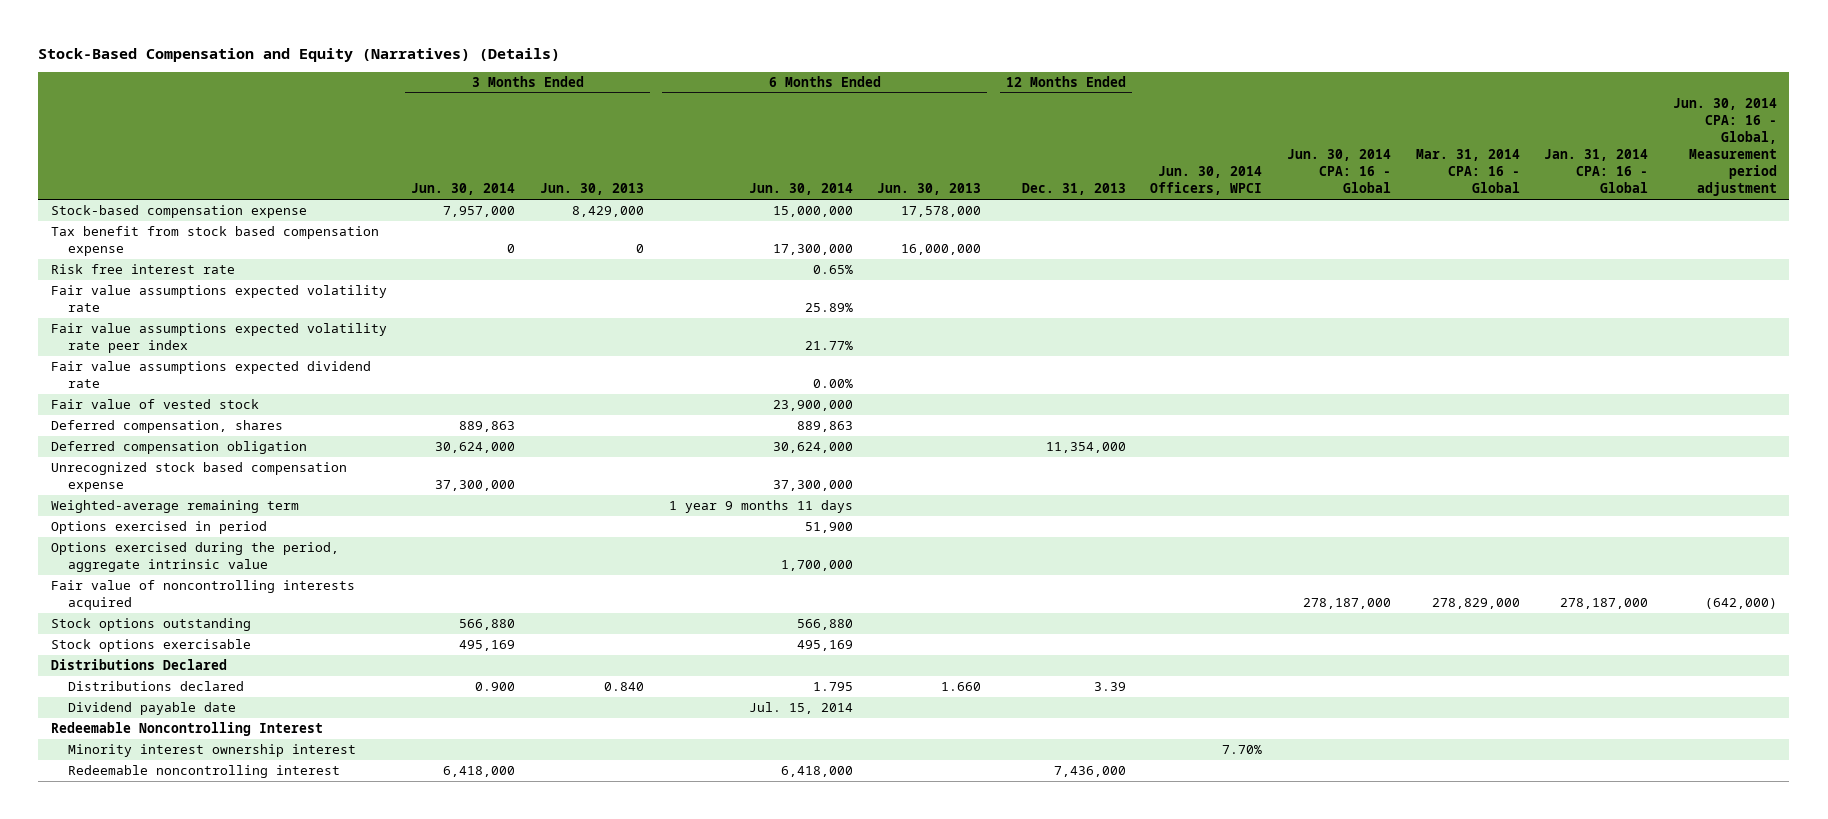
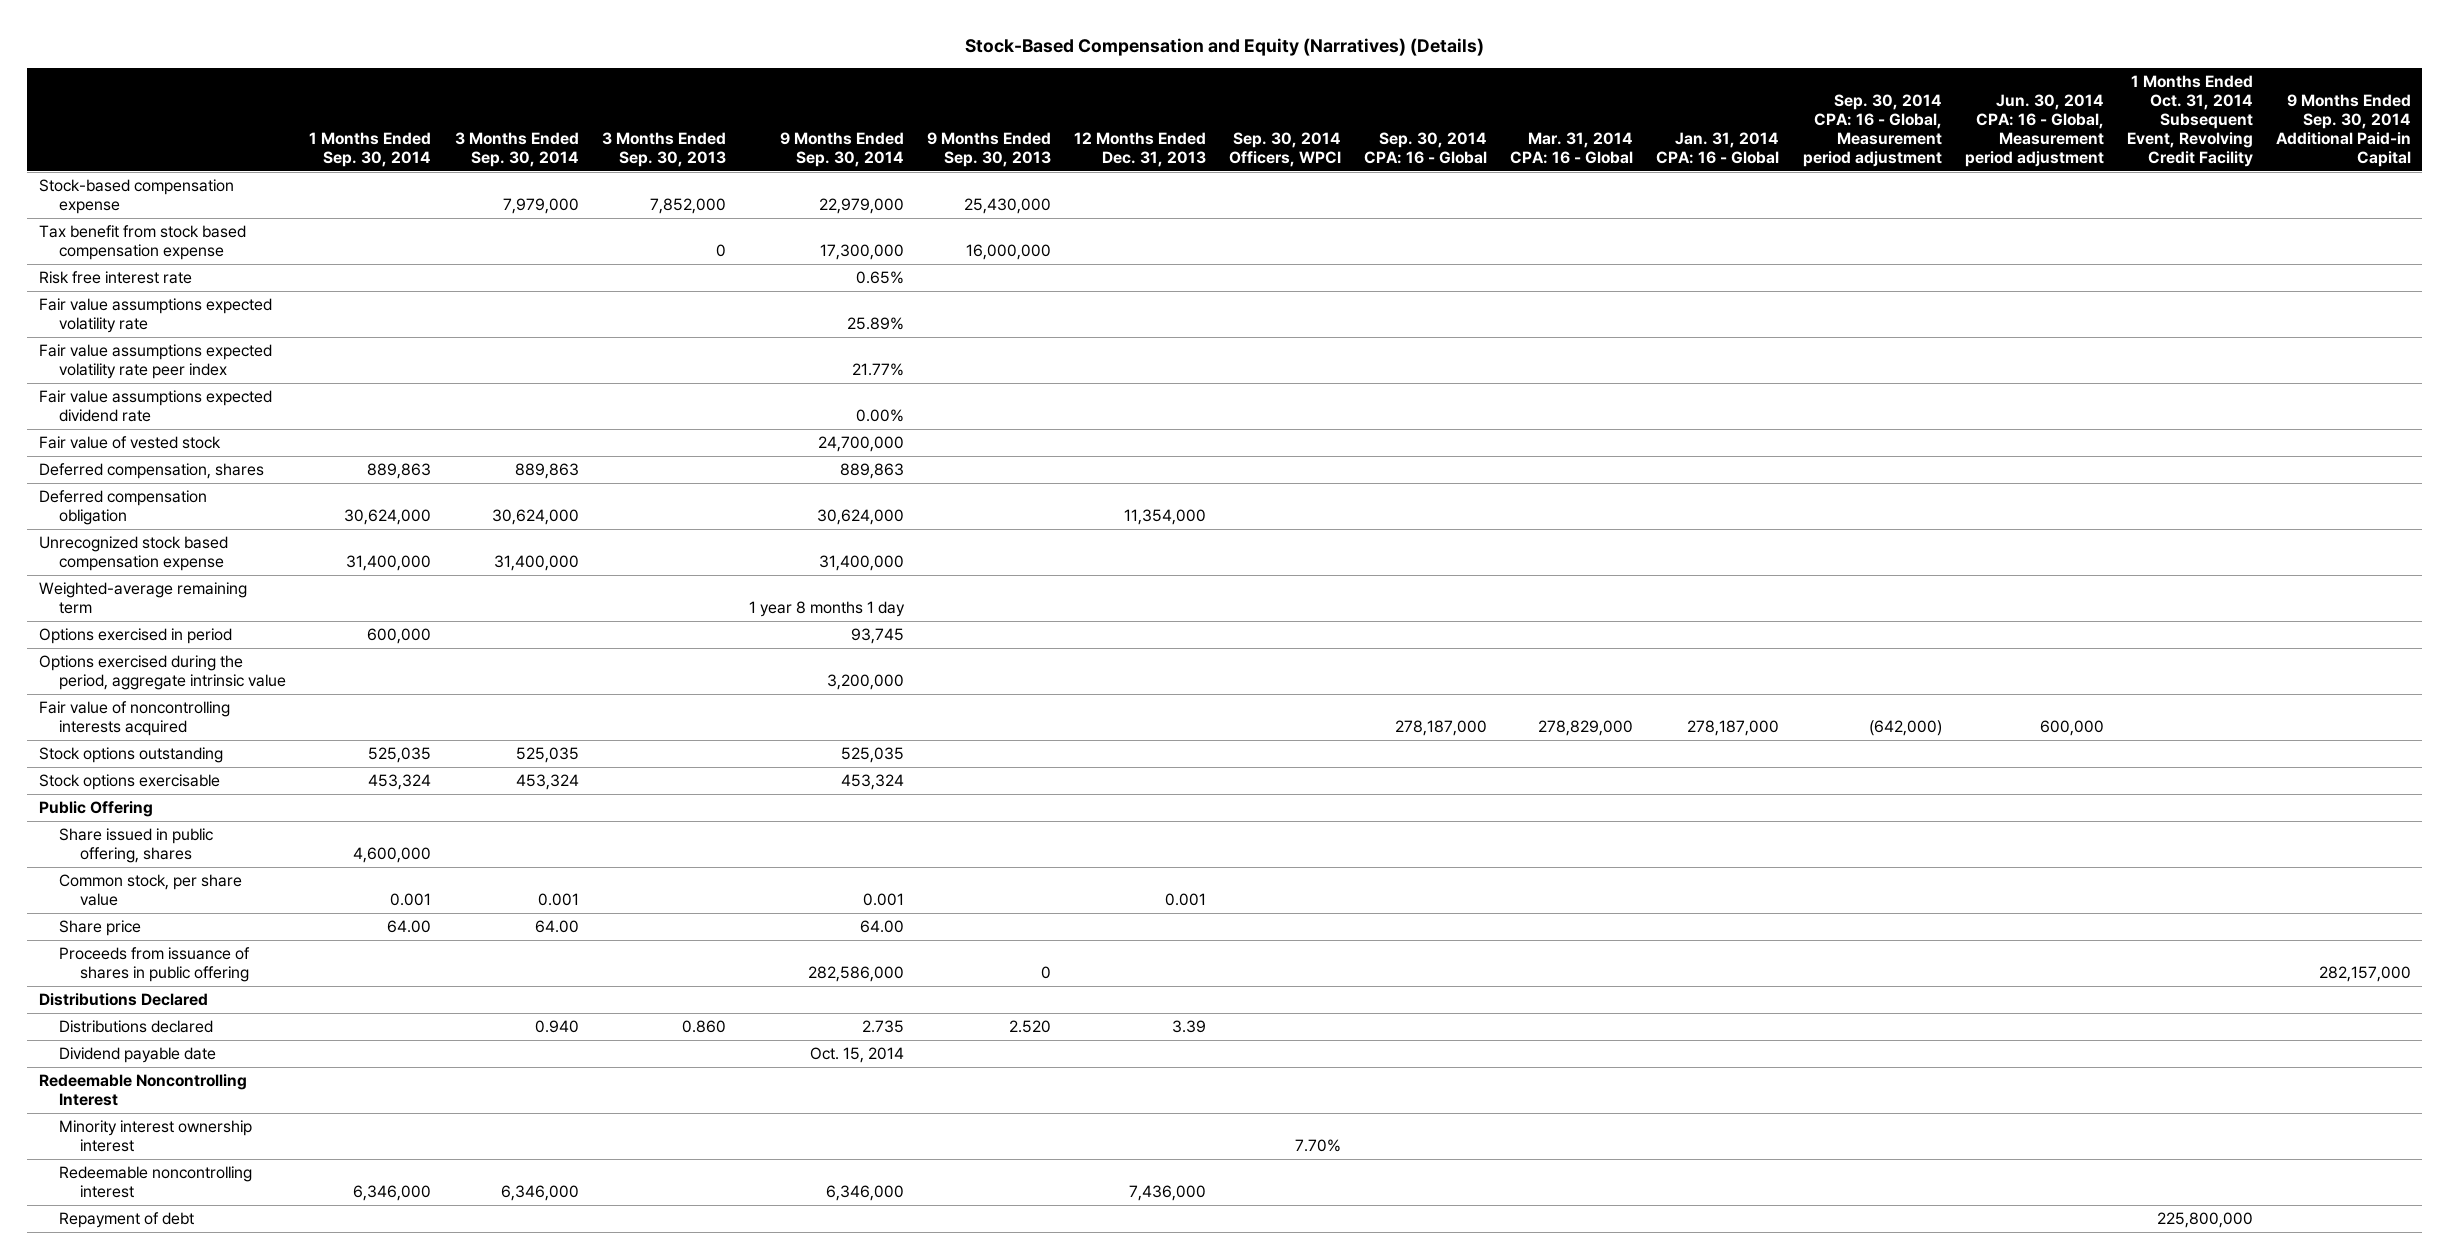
- | 3 Months Ended Jun. 30, 2014 | 3 Months Ended Jun. 30, 2013 | 6 Months Ended Jun. 30, 2014 | 6 Months Ended Jun. 30, 2013 | 12 Months Ended Dec. 31, 2013 | Jun. 30, 2014 Officers, WPCI | Jun. 30, 2014 CPA: 16 - Global | Mar. 31, 2014 CPA: 16 - Global | Jan. 31, 2014 CPA: 16 - Global | Jun. 30, 2014 CPA: 16 - Global, Measurement period adjustment
+ | 1 Months Ended Sep. 30, 2014 | 3 Months Ended Sep. 30, 2014 | 3 Months Ended Sep. 30, 2013 | 9 Months Ended Sep. 30, 2014 | 9 Months Ended Sep. 30, 2013 | 12 Months Ended Dec. 31, 2013 | Sep. 30, 2014 Officers, WPCI | Sep. 30, 2014 CPA: 16 - Global | Mar. 31, 2014 CPA: 16 - Global | Jan. 31, 2014 CPA: 16 - Global | Sep. 30, 2014 CPA: 16 - Global, Measurement period adjustment | Jun. 30, 2014 CPA: 16 - Global, Measurement period adjustment | 1 Months Ended Oct. 31, 2014 Subsequent Event, Revolving Credit Facility | 9 Months Ended Sep. 30, 2014 Additional Paid-in Capital
- Fair value of noncontrolling interests acquired | | | | | | | 278,187,000 | 278,829,000 | 278,187,000 | (642,000)
+ Fair value of noncontrolling interests acquired | | | | | | | | 278,187,000 | 278,829,000 | 278,187,000 | (642,000) | 600,000 | |
+ Public Offering
+ Share issued in public offering, shares | 4,600,000 | | | | | | | | | | | | |
+ Common stock, per share value | 0.001 | 0.001 | | 0.001 | | 0.001 | | | | | | | |
+ Share price | 64.00 | 64.00 | | 64.00 | | | | | | | | | |
+ Proceeds from issuance of shares in public offering | | | | 282,586,000 | 0 | | | | | | | | | 282,157,000
+ Repayment of debt | | | | | | | | | | | | | 225,800,000 |

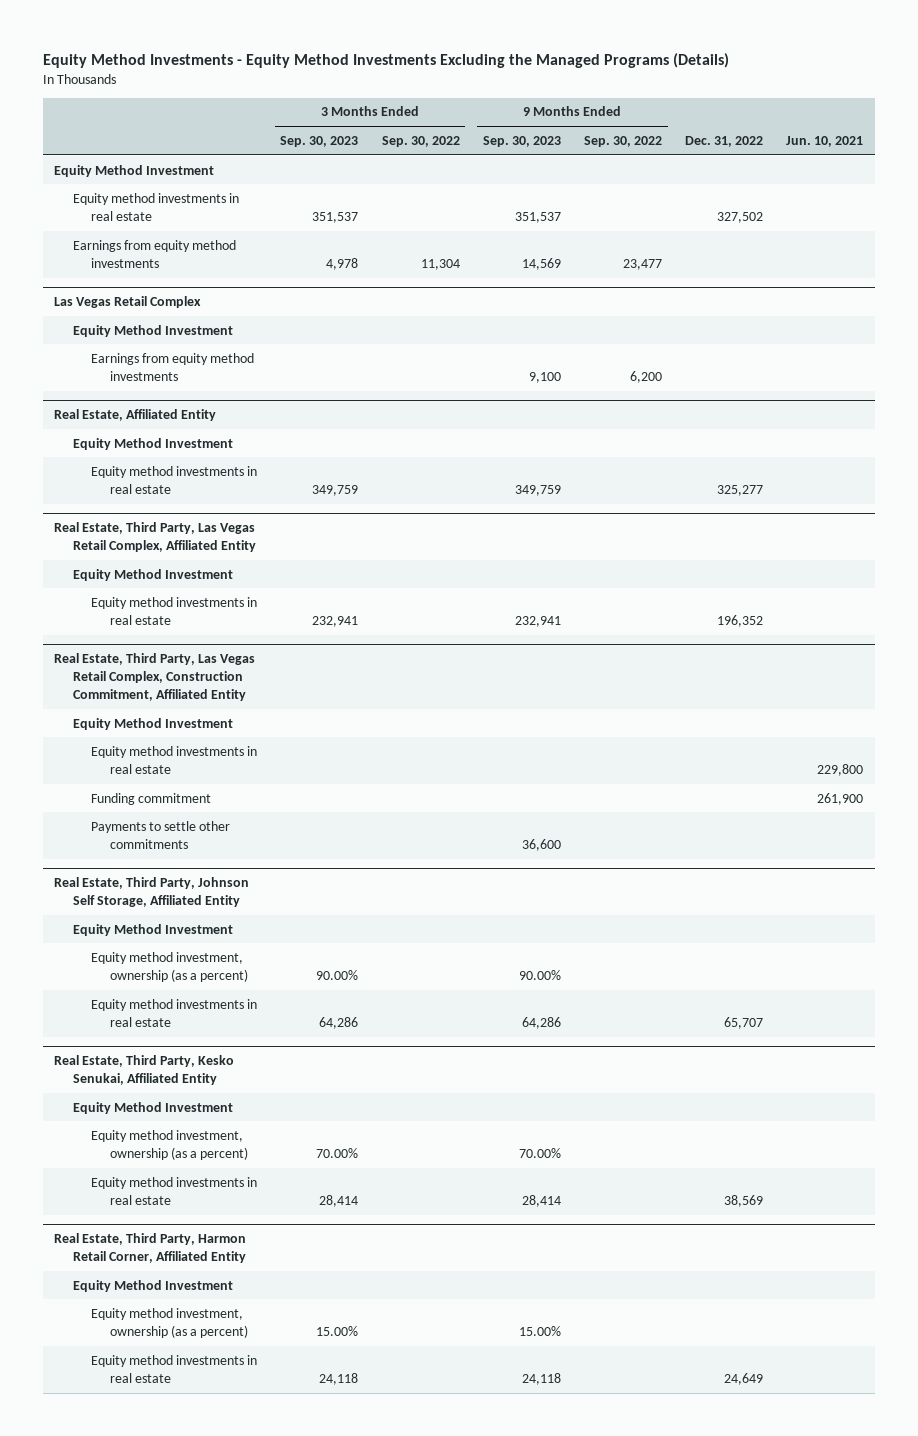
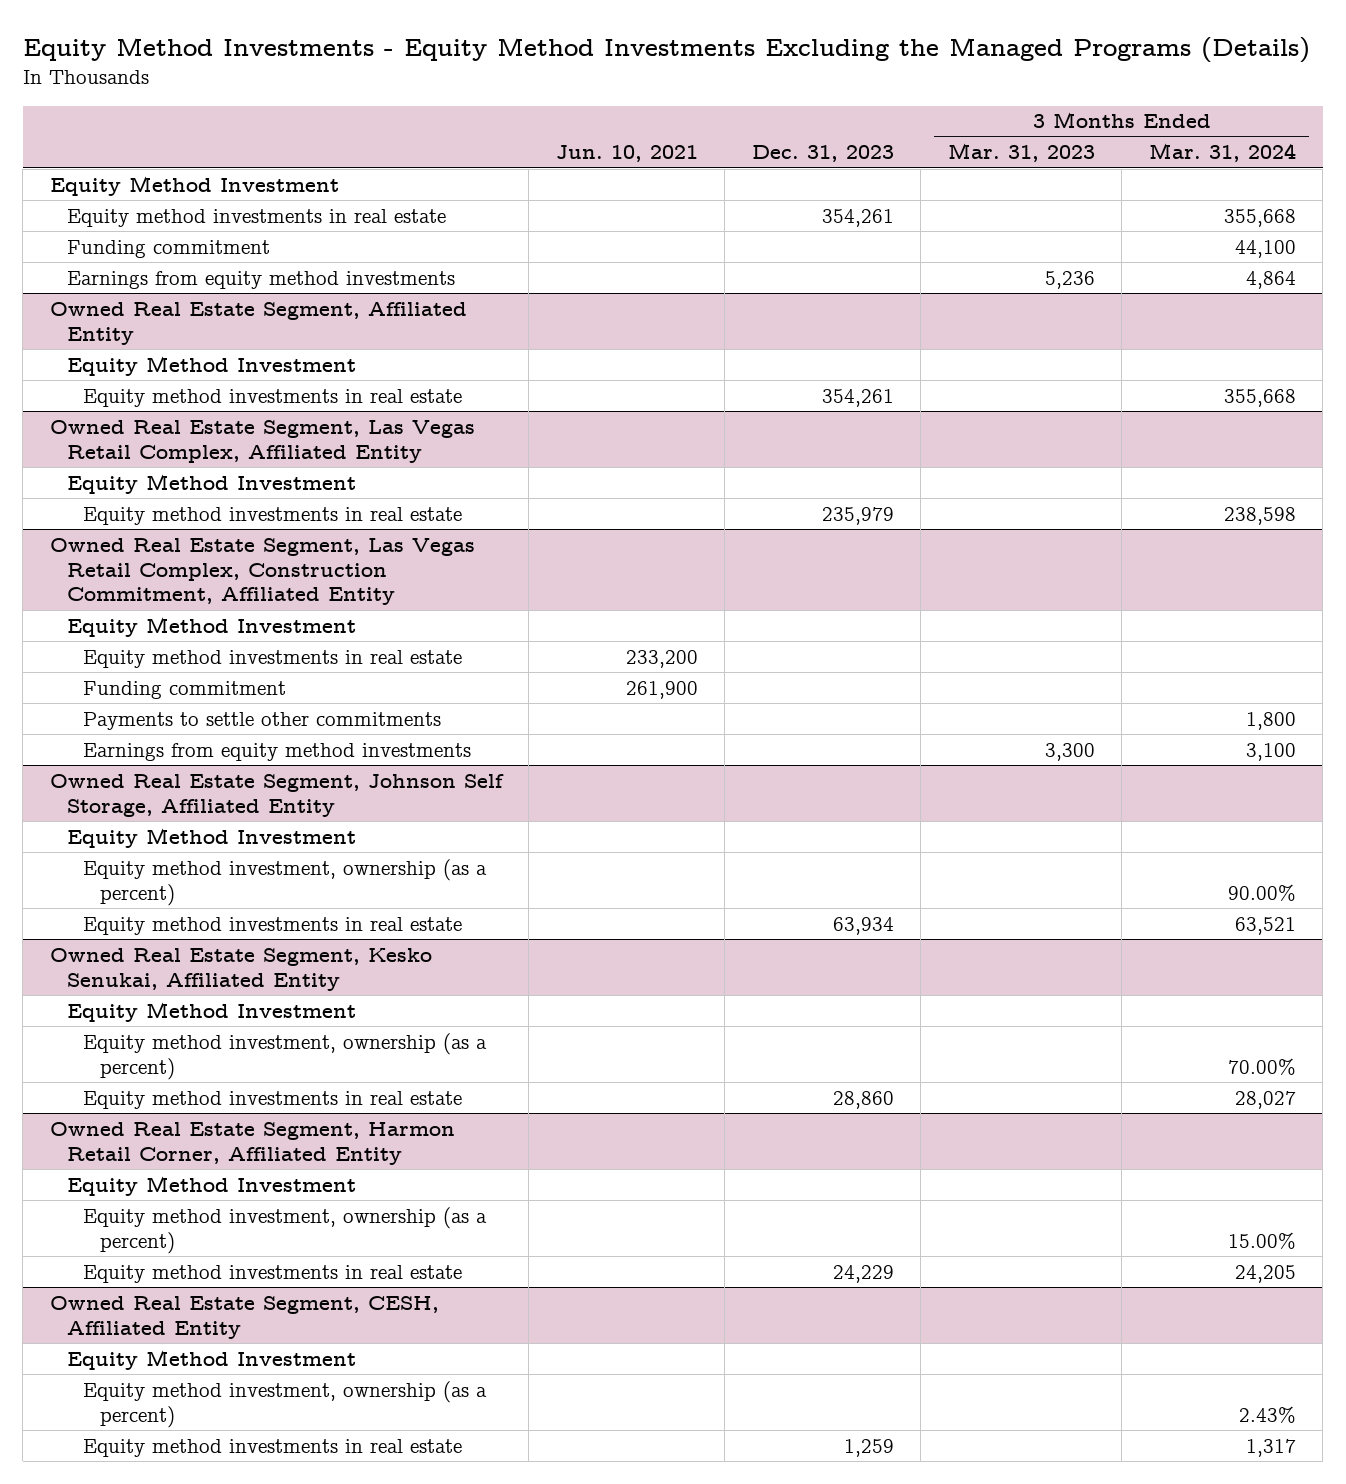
- | 3 Months Ended Sep. 30, 2023 | 3 Months Ended Sep. 30, 2022 | 9 Months Ended Sep. 30, 2023 | 9 Months Ended Sep. 30, 2022 | Dec. 31, 2022 | Jun. 10, 2021
+ | Jun. 10, 2021 | Dec. 31, 2023 | 3 Months Ended Mar. 31, 2023 | 3 Months Ended Mar. 31, 2024
+ Funding commitment | | | | 44,100
- Las Vegas Retail Complex
- Equity Method Investment
- Earnings from equity method investments | | | 9,100 | 6,200 | |
- Real Estate, Affiliated Entity
+ Owned Real Estate Segment, Affiliated Entity
- Real Estate, Third Party, Las Vegas Retail Complex, Affiliated Entity
+ Owned Real Estate Segment, Las Vegas Retail Complex, Affiliated Entity
- Real Estate, Third Party, Las Vegas Retail Complex, Construction Commitment, Affiliated Entity
+ Owned Real Estate Segment, Las Vegas Retail Complex, Construction Commitment, Affiliated Entity
- Equity method investments in real estate | | | | | | 229,800
+ Equity method investments in real estate | 233,200 | | |
- Real Estate, Third Party, Johnson Self Storage, Affiliated Entity
+ Earnings from equity method investments | | | 3,300 | 3,100
+ Owned Real Estate Segment, Johnson Self Storage, Affiliated Entity
- Real Estate, Third Party, Kesko Senukai, Affiliated Entity
+ Owned Real Estate Segment, Kesko Senukai, Affiliated Entity
- Real Estate, Third Party, Harmon Retail Corner, Affiliated Entity
+ Owned Real Estate Segment, Harmon Retail Corner, Affiliated Entity
+ Owned Real Estate Segment, CESH, Affiliated Entity
+ Equity Method Investment
+ Equity method investment, ownership (as a percent) | | | | 2.43%
+ Equity method investments in real estate | | 1,259 | | 1,317

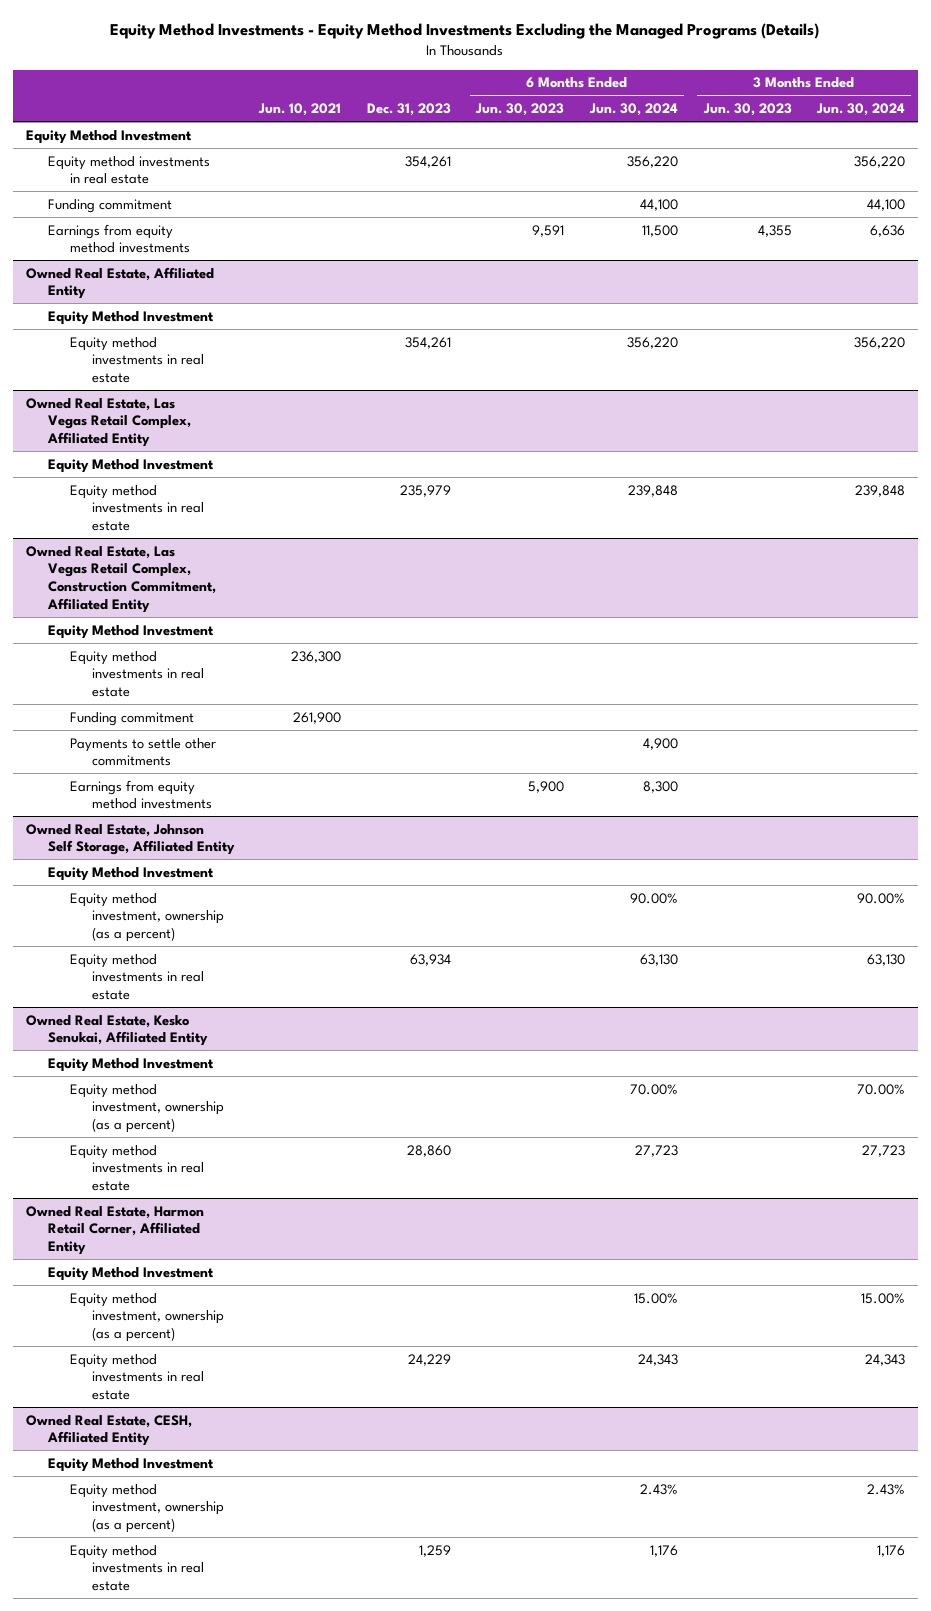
- | Jun. 10, 2021 | Dec. 31, 2023 | 3 Months Ended Mar. 31, 2023 | 3 Months Ended Mar. 31, 2024
+ | Jun. 10, 2021 | Dec. 31, 2023 | 6 Months Ended Jun. 30, 2023 | 6 Months Ended Jun. 30, 2024 | 3 Months Ended Jun. 30, 2023 | 3 Months Ended Jun. 30, 2024
- Owned Real Estate Segment, Affiliated Entity
+ Owned Real Estate, Affiliated Entity
- Owned Real Estate Segment, Las Vegas Retail Complex, Affiliated Entity
+ Owned Real Estate, Las Vegas Retail Complex, Affiliated Entity
- Owned Real Estate Segment, Las Vegas Retail Complex, Construction Commitment, Affiliated Entity
+ Owned Real Estate, Las Vegas Retail Complex, Construction Commitment, Affiliated Entity
- Equity method investments in real estate | 233,200 | | |
+ Equity method investments in real estate | 236,300 | | | | |
- Owned Real Estate Segment, Johnson Self Storage, Affiliated Entity
+ Owned Real Estate, Johnson Self Storage, Affiliated Entity
- Owned Real Estate Segment, Kesko Senukai, Affiliated Entity
+ Owned Real Estate, Kesko Senukai, Affiliated Entity
- Owned Real Estate Segment, Harmon Retail Corner, Affiliated Entity
+ Owned Real Estate, Harmon Retail Corner, Affiliated Entity
- Owned Real Estate Segment, CESH, Affiliated Entity
+ Owned Real Estate, CESH, Affiliated Entity

